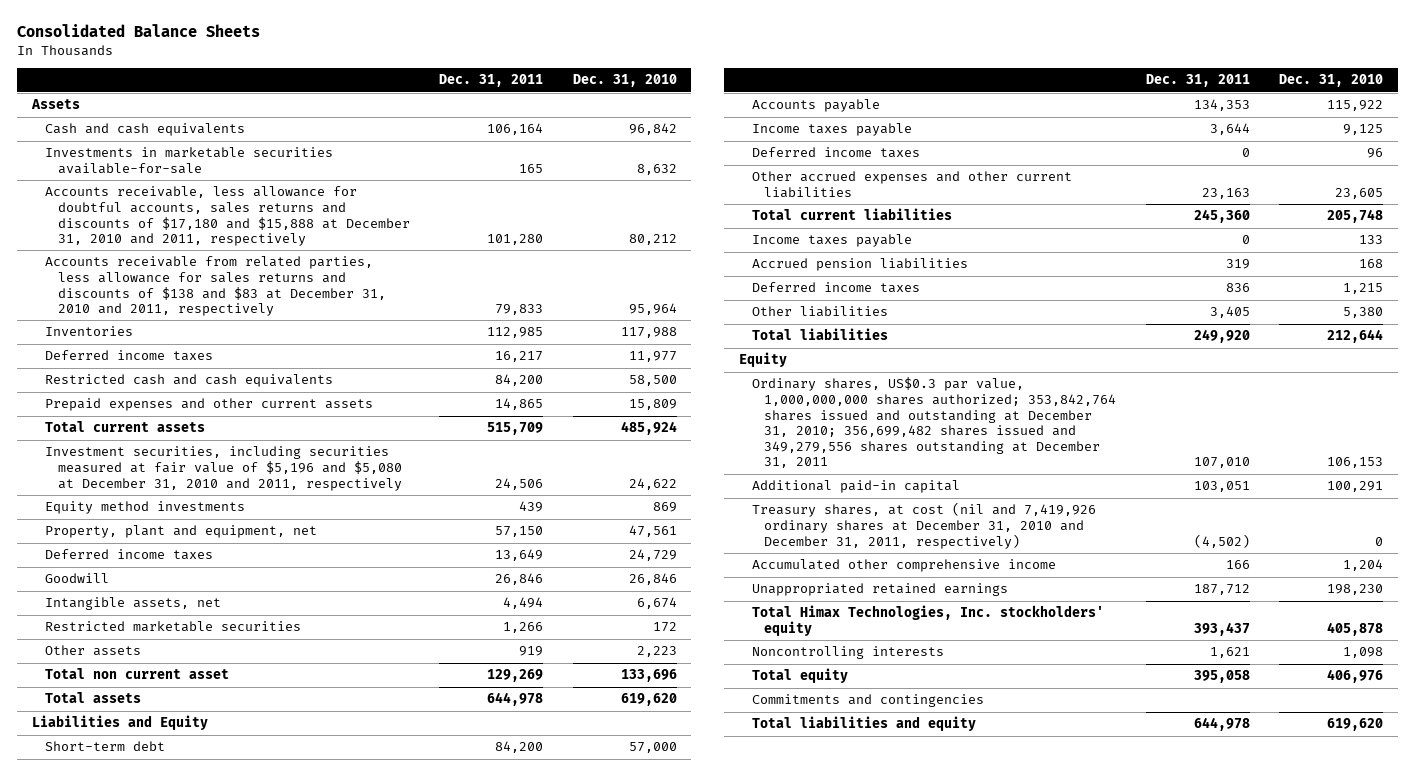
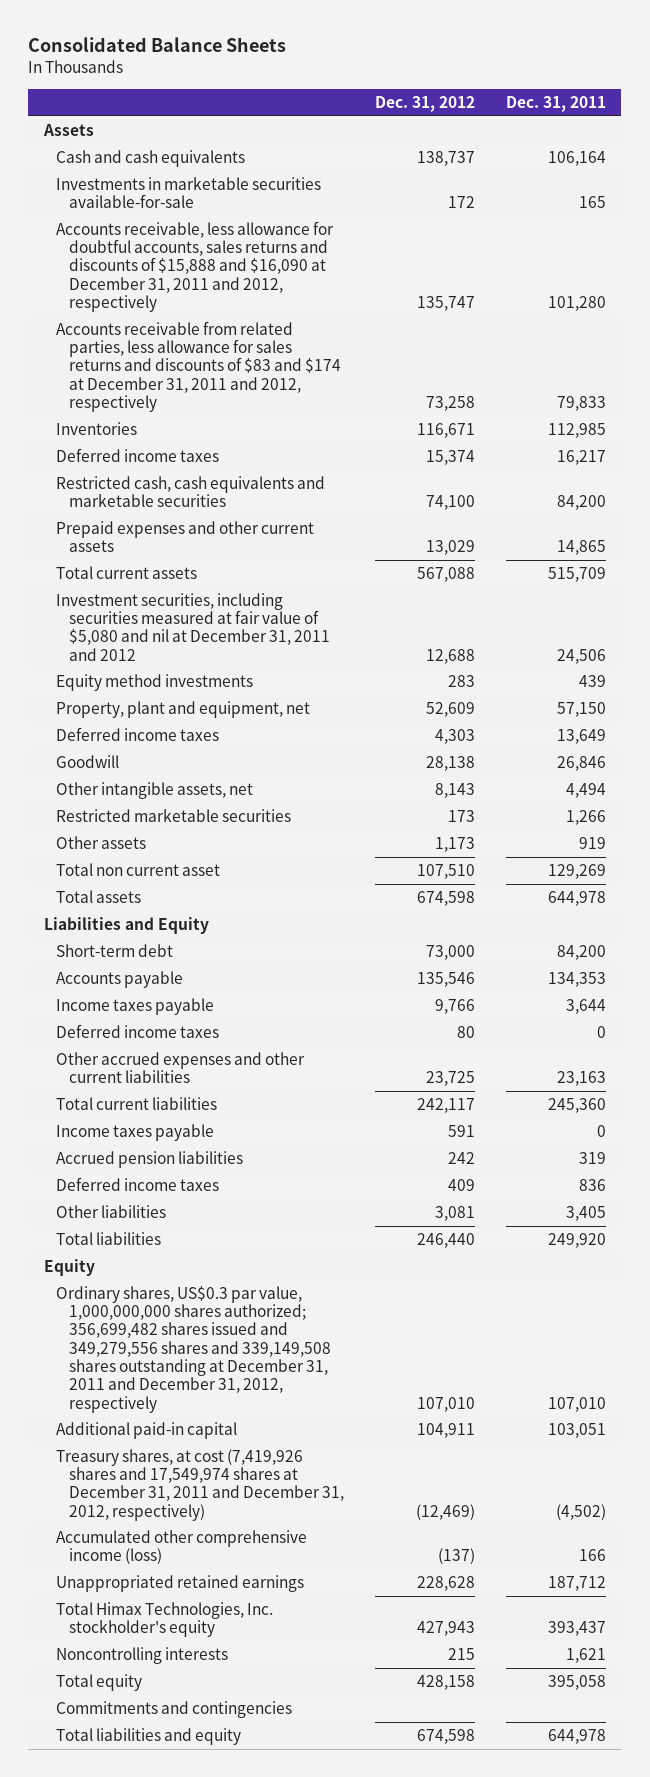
- | Dec. 31, 2011 | Dec. 31, 2010
+ | Dec. 31, 2012 | Dec. 31, 2011
- Accounts receivable, less allowance for doubtful accounts, sales returns and discounts of $17,180 and $15,888 at December 31, 2010 and 2011, respectively | 101,280 | 80,212
- Accounts receivable from related parties, less allowance for sales returns and discounts of $138 and $83 at December 31, 2010 and 2011, respectively | 79,833 | 95,964
+ Accounts receivable, less allowance for doubtful accounts, sales returns and discounts of $15,888 and $16,090 at December 31, 2011 and 2012, respectively | 135,747 | 101,280
+ Accounts receivable from related parties, less allowance for sales returns and discounts of $83 and $174 at December 31, 2011 and 2012, respectively | 73,258 | 79,833
- Restricted cash and cash equivalents | 84,200 | 58,500
+ Restricted cash, cash equivalents and marketable securities | 74,100 | 84,200
- Investment securities, including securities measured at fair value of $5,196 and $5,080 at December 31, 2010 and 2011, respectively | 24,506 | 24,622
+ Investment securities, including securities measured at fair value of $5,080 and nil at December 31, 2011 and 2012 | 12,688 | 24,506
- Intangible assets, net | 4,494 | 6,674
+ Other intangible assets, net | 8,143 | 4,494
- Ordinary shares, US$0.3 par value, 1,000,000,000 shares authorized; 353,842,764 shares issued and outstanding at December 31, 2010; 356,699,482 shares issued and 349,279,556 shares outstanding at December 31, 2011 | 107,010 | 106,153
+ Ordinary shares, US$0.3 par value, 1,000,000,000 shares authorized; 356,699,482 shares issued and 349,279,556 shares and 339,149,508 shares outstanding at December 31, 2011 and December 31, 2012, respectively | 107,010 | 107,010
- Treasury shares, at cost (nil and 7,419,926 ordinary shares at December 31, 2010 and December 31, 2011, respectively) | (4,502) | 0
- Accumulated other comprehensive income | 166 | 1,204
+ Treasury shares, at cost (7,419,926 shares and 17,549,974 shares at December 31, 2011 and December 31, 2012, respectively) | (12,469) | (4,502)
+ Accumulated other comprehensive income (loss) | (137) | 166
- Total Himax Technologies, Inc. stockholders' equity | 393,437 | 405,878
+ Total Himax Technologies, Inc. stockholder's equity | 427,943 | 393,437

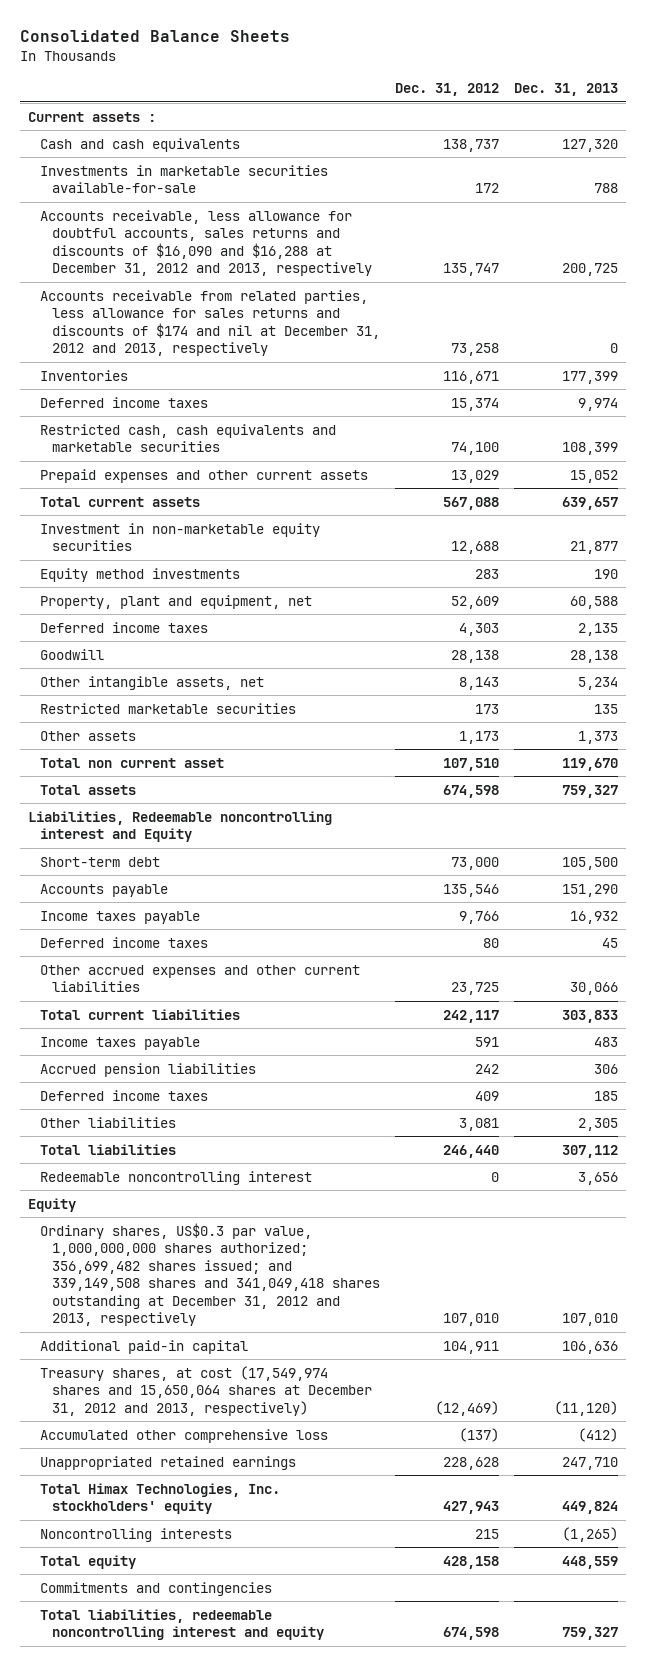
- | Dec. 31, 2012 | Dec. 31, 2011
+ | Dec. 31, 2012 | Dec. 31, 2013
- Assets
+ Current assets :
- Accounts receivable, less allowance for doubtful accounts, sales returns and discounts of $15,888 and $16,090 at December 31, 2011 and 2012, respectively | 135,747 | 101,280
- Accounts receivable from related parties, less allowance for sales returns and discounts of $83 and $174 at December 31, 2011 and 2012, respectively | 73,258 | 79,833
+ Accounts receivable, less allowance for doubtful accounts, sales returns and discounts of $16,090 and $16,288 at December 31, 2012 and 2013, respectively | 135,747 | 200,725
+ Accounts receivable from related parties, less allowance for sales returns and discounts of $174 and nil at December 31, 2012 and 2013, respectively | 73,258 | 0
- Investment securities, including securities measured at fair value of $5,080 and nil at December 31, 2011 and 2012 | 12,688 | 24,506
+ Investment in non-marketable equity securities | 12,688 | 21,877
- Liabilities and Equity
+ Liabilities, Redeemable noncontrolling interest and Equity
+ Redeemable noncontrolling interest | 0 | 3,656
- Ordinary shares, US$0.3 par value, 1,000,000,000 shares authorized; 356,699,482 shares issued and 349,279,556 shares and 339,149,508 shares outstanding at December 31, 2011 and December 31, 2012, respectively | 107,010 | 107,010
+ Ordinary shares, US$0.3 par value, 1,000,000,000 shares authorized; 356,699,482 shares issued; and 339,149,508 shares and 341,049,418 shares outstanding at December 31, 2012 and 2013, respectively | 107,010 | 107,010
- Treasury shares, at cost (7,419,926 shares and 17,549,974 shares at December 31, 2011 and December 31, 2012, respectively) | (12,469) | (4,502)
- Accumulated other comprehensive income (loss) | (137) | 166
+ Treasury shares, at cost (17,549,974 shares and 15,650,064 shares at December 31, 2012 and 2013, respectively) | (12,469) | (11,120)
+ Accumulated other comprehensive loss | (137) | (412)
- Total Himax Technologies, Inc. stockholder's equity | 427,943 | 393,437
+ Total Himax Technologies, Inc. stockholders' equity | 427,943 | 449,824
- Total liabilities and equity | 674,598 | 644,978
+ Total liabilities, redeemable noncontrolling interest and equity | 674,598 | 759,327

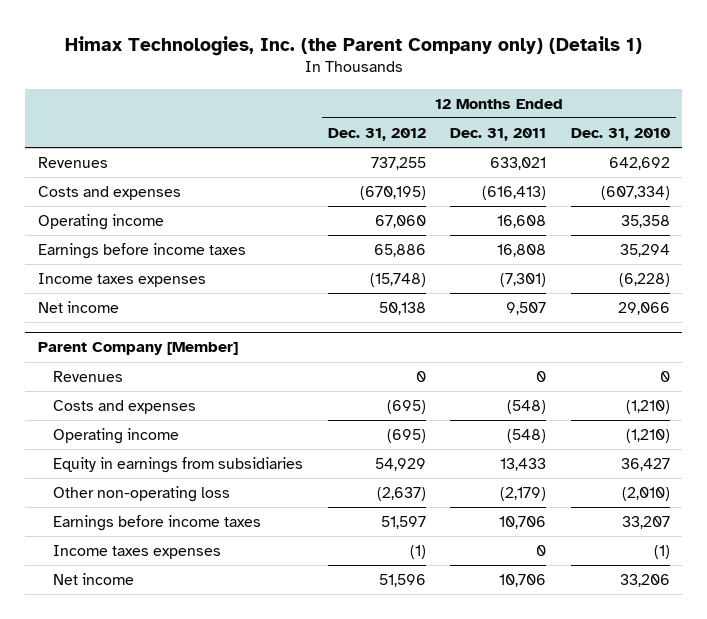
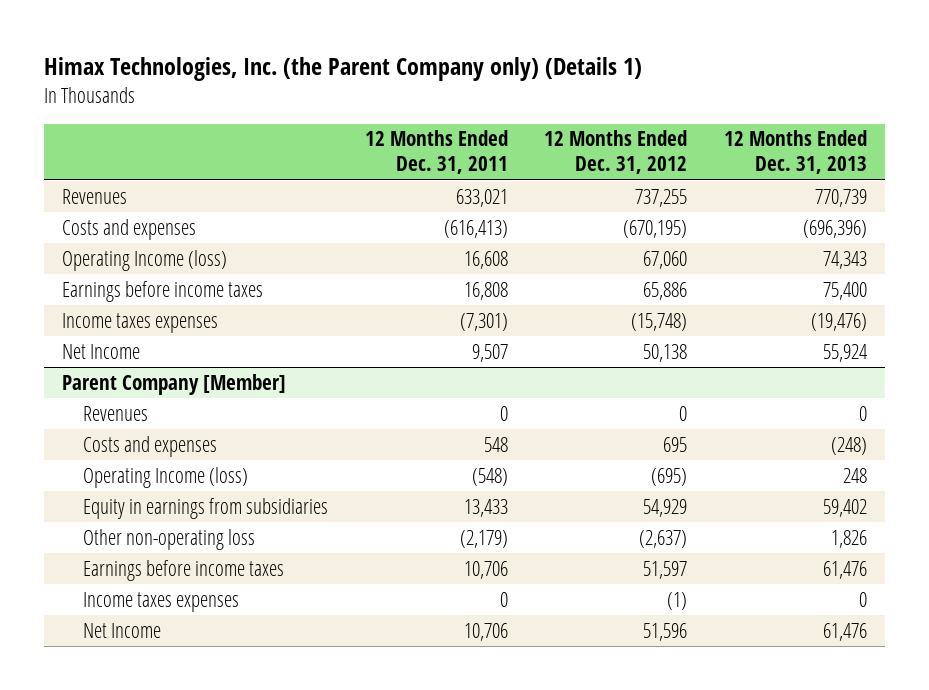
- | 12 Months Ended Dec. 31, 2012 | 12 Months Ended Dec. 31, 2011 | 12 Months Ended Dec. 31, 2010
+ | 12 Months Ended Dec. 31, 2011 | 12 Months Ended Dec. 31, 2012 | 12 Months Ended Dec. 31, 2013
- Operating income | 67,060 | 16,608 | 35,358
+ Operating Income (loss) | 16,608 | 67,060 | 74,343
- Net income | 50,138 | 9,507 | 29,066
+ Net Income | 9,507 | 50,138 | 55,924
@ Parent Company [Member]
- Costs and expenses | (695) | (548) | (1,210)
- Operating income | (695) | (548) | (1,210)
+ Costs and expenses | 548 | 695 | (248)
+ Operating Income (loss) | (548) | (695) | 248
- Net income | 51,596 | 10,706 | 33,206
+ Net Income | 10,706 | 51,596 | 61,476

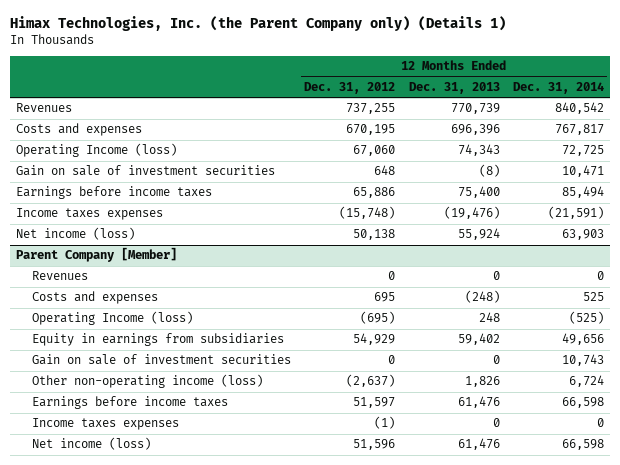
- | 12 Months Ended Dec. 31, 2011 | 12 Months Ended Dec. 31, 2012 | 12 Months Ended Dec. 31, 2013
+ | 12 Months Ended Dec. 31, 2012 | 12 Months Ended Dec. 31, 2013 | 12 Months Ended Dec. 31, 2014
- Costs and expenses | (616,413) | (670,195) | (696,396)
+ Costs and expenses | 670,195 | 696,396 | 767,817
+ Gain on sale of investment securities | 648 | (8) | 10,471
- Net Income | 9,507 | 50,138 | 55,924
+ Net income (loss) | 50,138 | 55,924 | 63,903
@ Parent Company [Member]
- Other non-operating loss | (2,179) | (2,637) | 1,826
+ Gain on sale of investment securities | 0 | 0 | 10,743
+ Other non-operating income (loss) | (2,637) | 1,826 | 6,724
- Net Income | 10,706 | 51,596 | 61,476
+ Net income (loss) | 51,596 | 61,476 | 66,598

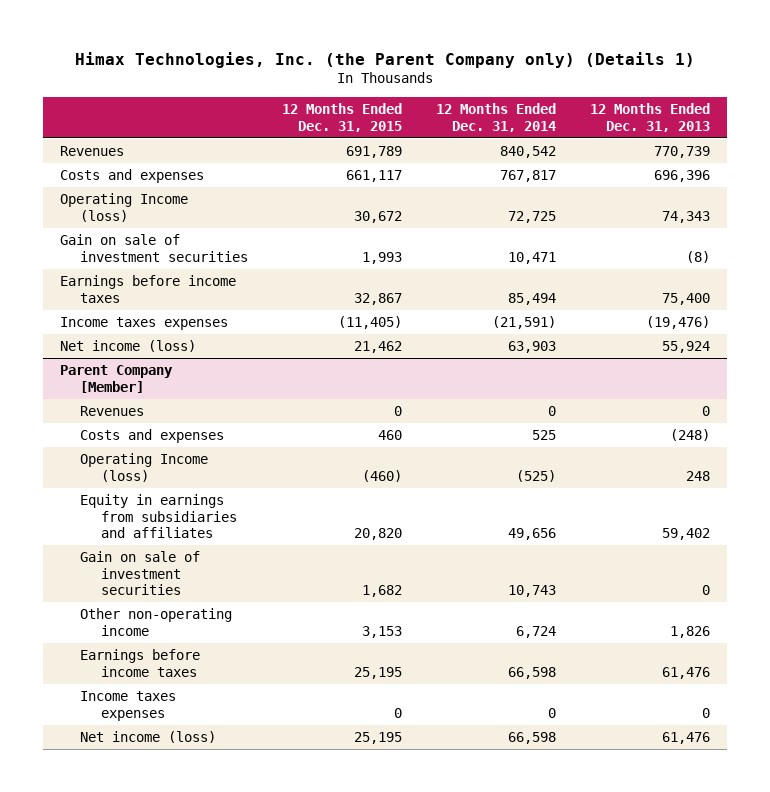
- | 12 Months Ended Dec. 31, 2012 | 12 Months Ended Dec. 31, 2013 | 12 Months Ended Dec. 31, 2014
+ | 12 Months Ended Dec. 31, 2015 | 12 Months Ended Dec. 31, 2014 | 12 Months Ended Dec. 31, 2013
@ Parent Company [Member]
- Equity in earnings from subsidiaries | 54,929 | 59,402 | 49,656
+ Equity in earnings from subsidiaries and affiliates | 20,820 | 49,656 | 59,402
- Other non-operating income (loss) | (2,637) | 1,826 | 6,724
+ Other non-operating income | 3,153 | 6,724 | 1,826

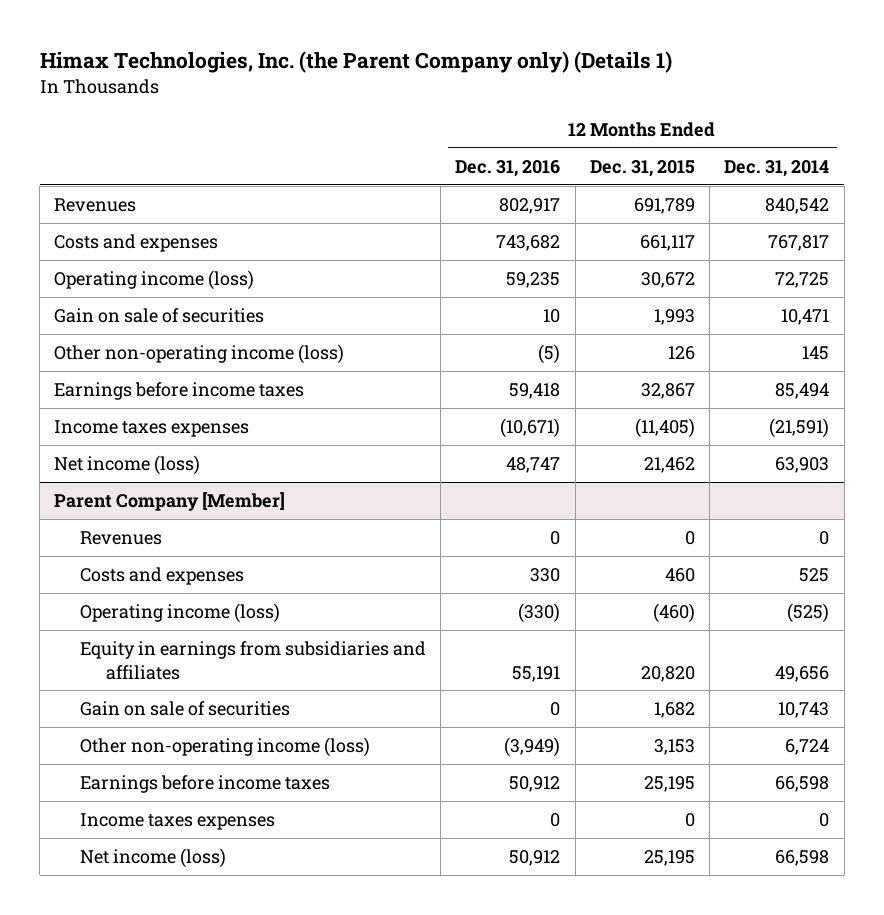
- | 12 Months Ended Dec. 31, 2015 | 12 Months Ended Dec. 31, 2014 | 12 Months Ended Dec. 31, 2013
+ | 12 Months Ended Dec. 31, 2016 | 12 Months Ended Dec. 31, 2015 | 12 Months Ended Dec. 31, 2014
- Operating Income (loss) | 30,672 | 72,725 | 74,343
- Gain on sale of investment securities | 1,993 | 10,471 | (8)
+ Operating income (loss) | 59,235 | 30,672 | 72,725
+ Gain on sale of securities | 10 | 1,993 | 10,471
+ Other non-operating income (loss) | (5) | 126 | 145
@ Parent Company [Member]
- Operating Income (loss) | (460) | (525) | 248
+ Operating income (loss) | (330) | (460) | (525)
- Gain on sale of investment securities | 1,682 | 10,743 | 0
- Other non-operating income | 3,153 | 6,724 | 1,826
+ Gain on sale of securities | 0 | 1,682 | 10,743
+ Other non-operating income (loss) | (3,949) | 3,153 | 6,724

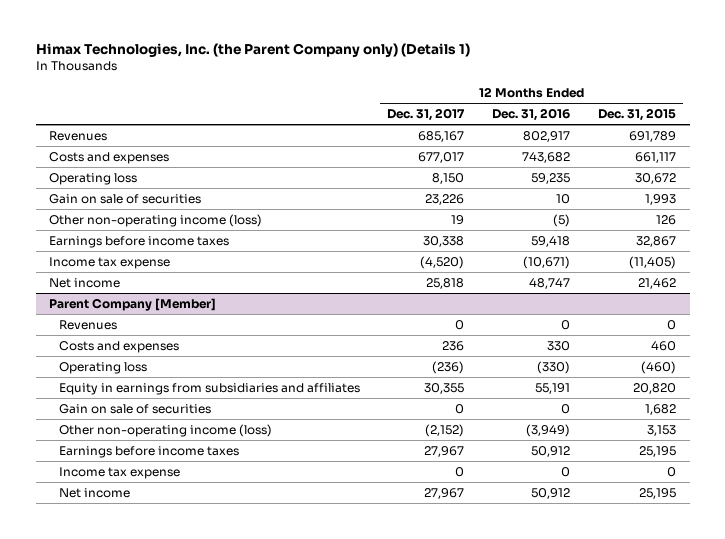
- | 12 Months Ended Dec. 31, 2016 | 12 Months Ended Dec. 31, 2015 | 12 Months Ended Dec. 31, 2014
+ | 12 Months Ended Dec. 31, 2017 | 12 Months Ended Dec. 31, 2016 | 12 Months Ended Dec. 31, 2015
- Operating income (loss) | 59,235 | 30,672 | 72,725
+ Operating loss | 8,150 | 59,235 | 30,672
- Income taxes expenses | (10,671) | (11,405) | (21,591)
- Net income (loss) | 48,747 | 21,462 | 63,903
+ Income tax expense | (4,520) | (10,671) | (11,405)
+ Net income | 25,818 | 48,747 | 21,462
@ Parent Company [Member]
- Operating income (loss) | (330) | (460) | (525)
+ Operating loss | (236) | (330) | (460)
- Income taxes expenses | 0 | 0 | 0
- Net income (loss) | 50,912 | 25,195 | 66,598
+ Income tax expense | 0 | 0 | 0
+ Net income | 27,967 | 50,912 | 25,195

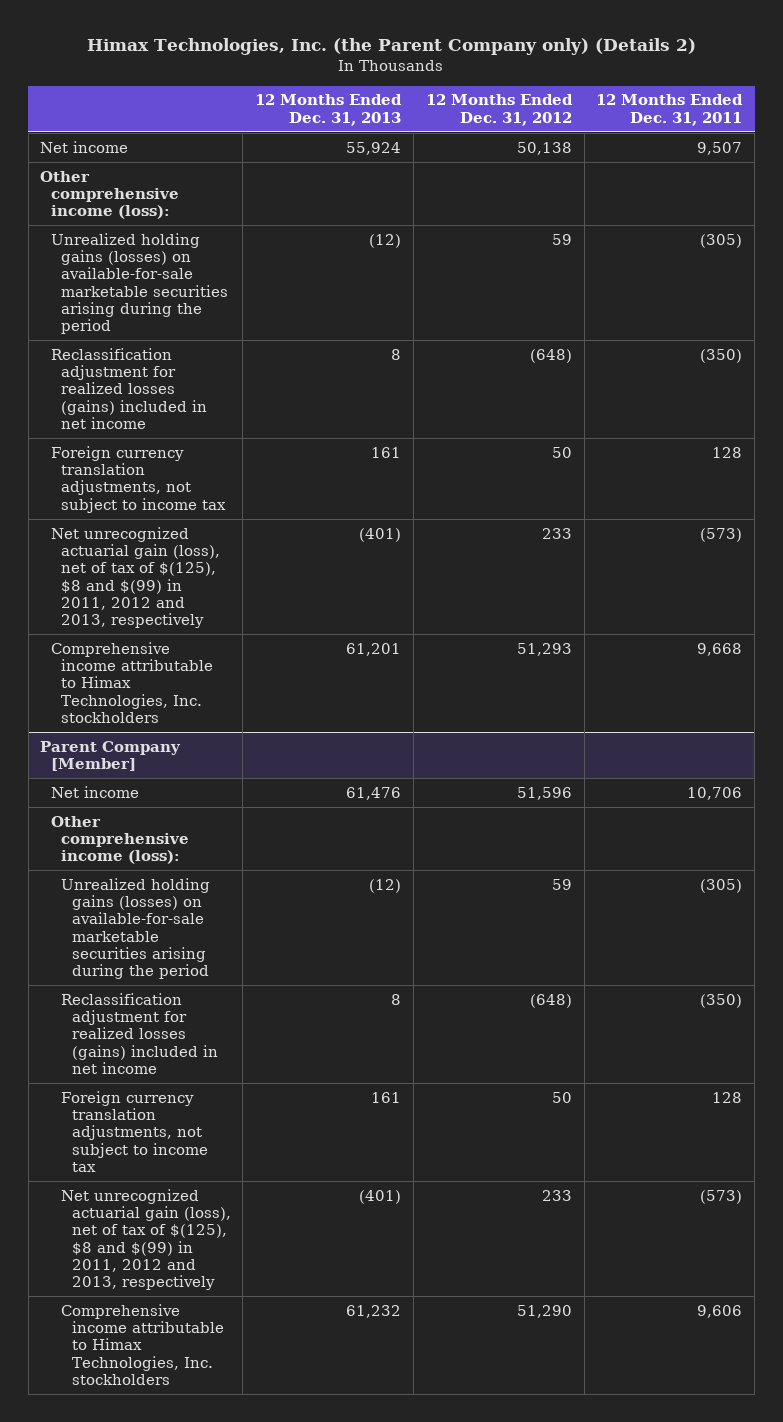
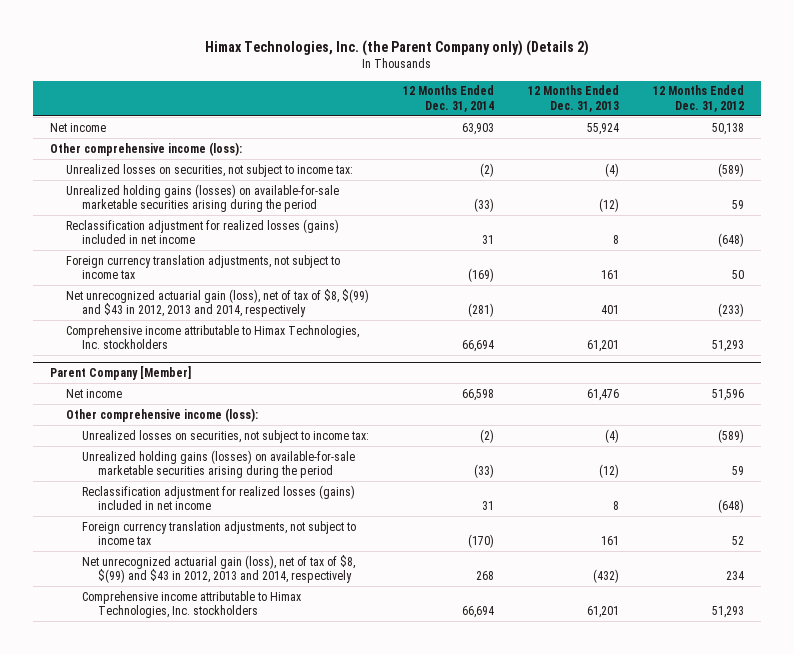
- | 12 Months Ended Dec. 31, 2013 | 12 Months Ended Dec. 31, 2012 | 12 Months Ended Dec. 31, 2011
+ | 12 Months Ended Dec. 31, 2014 | 12 Months Ended Dec. 31, 2013 | 12 Months Ended Dec. 31, 2012
+ Unrealized losses on securities, not subject to income tax: | (2) | (4) | (589)
- Net unrecognized actuarial gain (loss), net of tax of $(125), $8 and $(99) in 2011, 2012 and 2013, respectively | (401) | 233 | (573)
+ Net unrecognized actuarial gain (loss), net of tax of $8, $(99) and $43 in 2012, 2013 and 2014, respectively | (281) | 401 | (233)
@ Parent Company [Member]
+ Unrealized losses on securities, not subject to income tax: | (2) | (4) | (589)
- Foreign currency translation adjustments, not subject to income tax | 161 | 50 | 128
- Net unrecognized actuarial gain (loss), net of tax of $(125), $8 and $(99) in 2011, 2012 and 2013, respectively | (401) | 233 | (573)
- Comprehensive income attributable to Himax Technologies, Inc. stockholders | 61,232 | 51,290 | 9,606
+ Foreign currency translation adjustments, not subject to income tax | (170) | 161 | 52
+ Net unrecognized actuarial gain (loss), net of tax of $8, $(99) and $43 in 2012, 2013 and 2014, respectively | 268 | (432) | 234
+ Comprehensive income attributable to Himax Technologies, Inc. stockholders | 66,694 | 61,201 | 51,293

